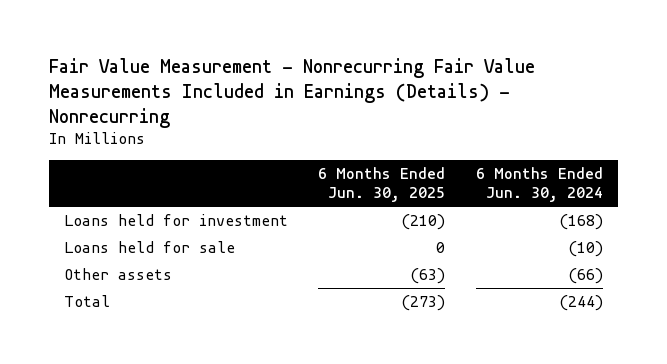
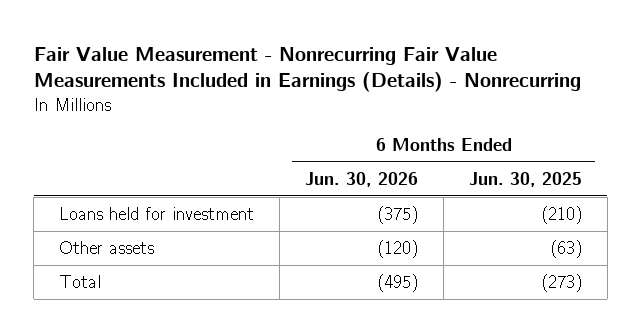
- | 6 Months Ended Jun. 30, 2025 | 6 Months Ended Jun. 30, 2024
+ | 6 Months Ended Jun. 30, 2026 | 6 Months Ended Jun. 30, 2025
- Loans held for sale | 0 | (10)

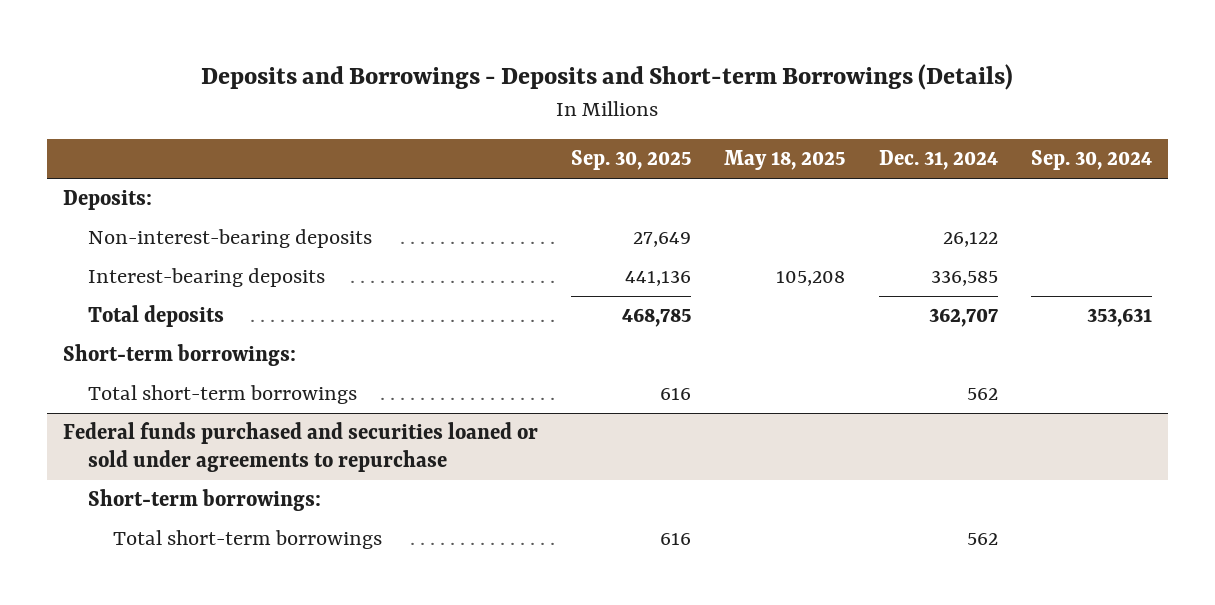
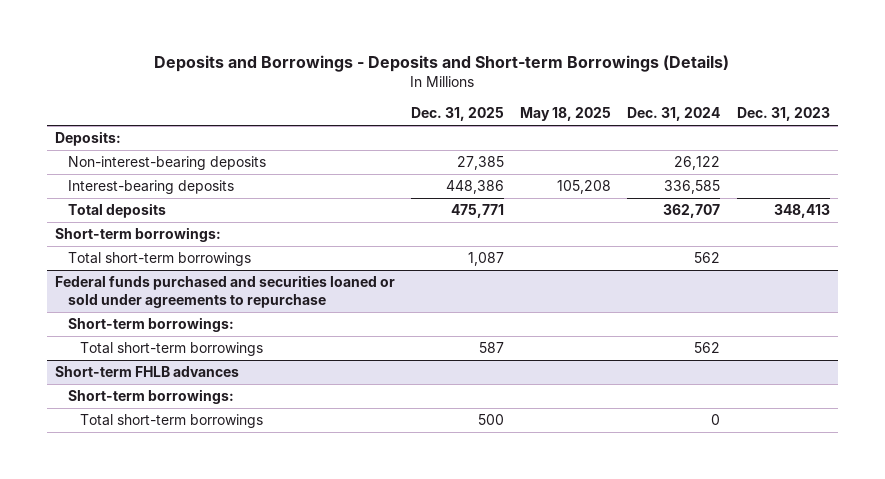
- | Sep. 30, 2025 | May 18, 2025 | Dec. 31, 2024 | Sep. 30, 2024
+ | Dec. 31, 2025 | May 18, 2025 | Dec. 31, 2024 | Dec. 31, 2023
+ Short-term FHLB advances
+ Short-term borrowings:
+ Total short-term borrowings | 500 | | 0 |

